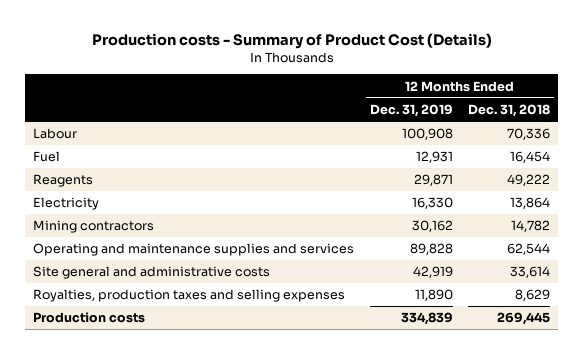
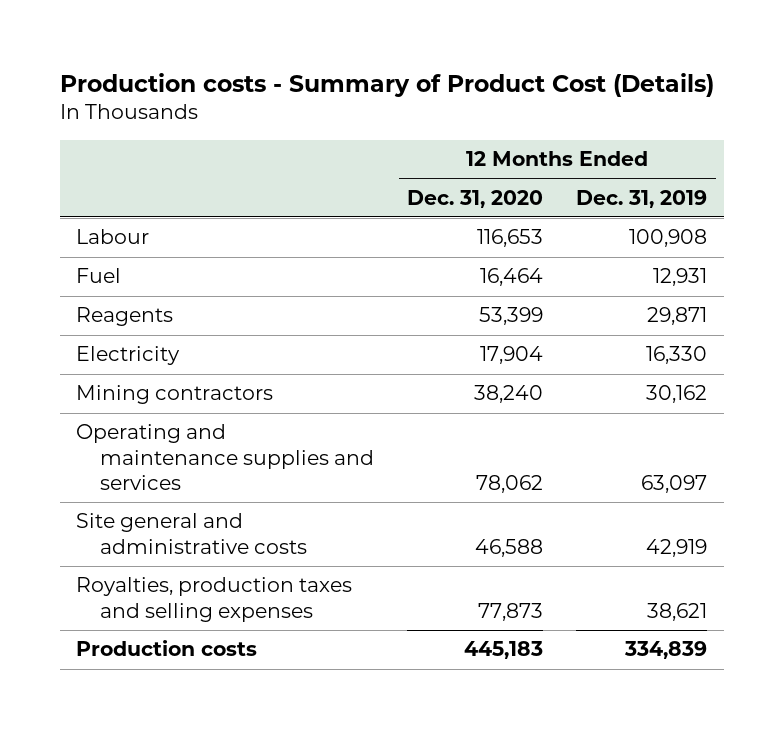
- | 12 Months Ended Dec. 31, 2019 | 12 Months Ended Dec. 31, 2018
+ | 12 Months Ended Dec. 31, 2020 | 12 Months Ended Dec. 31, 2019
- Operating and maintenance supplies and services | 89,828 | 62,544
+ Operating and maintenance supplies and services | 78,062 | 63,097
- Royalties, production taxes and selling expenses | 11,890 | 8,629
+ Royalties, production taxes and selling expenses | 77,873 | 38,621

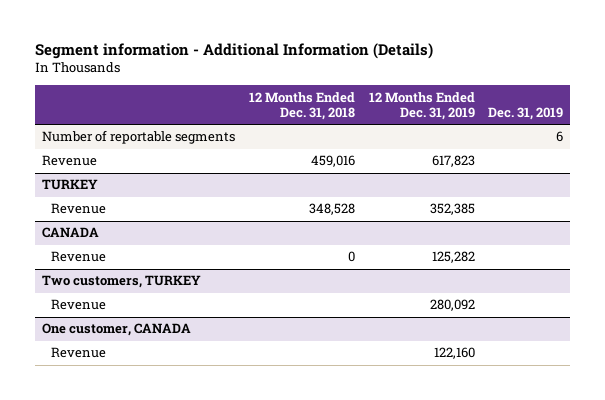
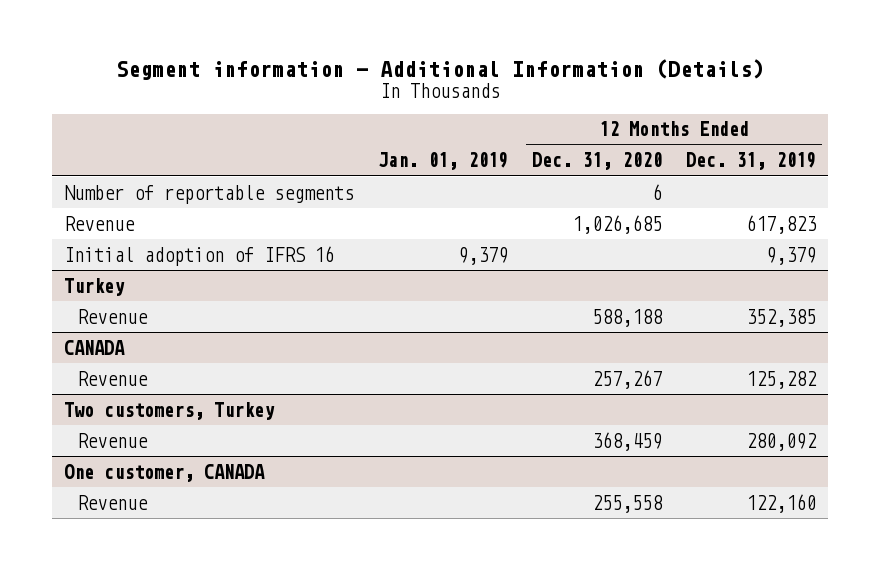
- | 12 Months Ended Dec. 31, 2018 | 12 Months Ended Dec. 31, 2019 | Dec. 31, 2019
+ | Jan. 01, 2019 | 12 Months Ended Dec. 31, 2020 | 12 Months Ended Dec. 31, 2019
- TURKEY
+ Initial adoption of IFRS 16 | 9,379 | | 9,379
+ Turkey
- Two customers, TURKEY
+ Two customers, Turkey

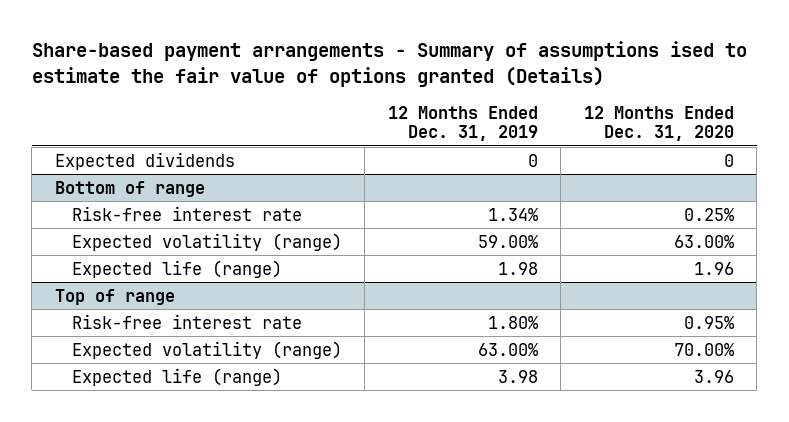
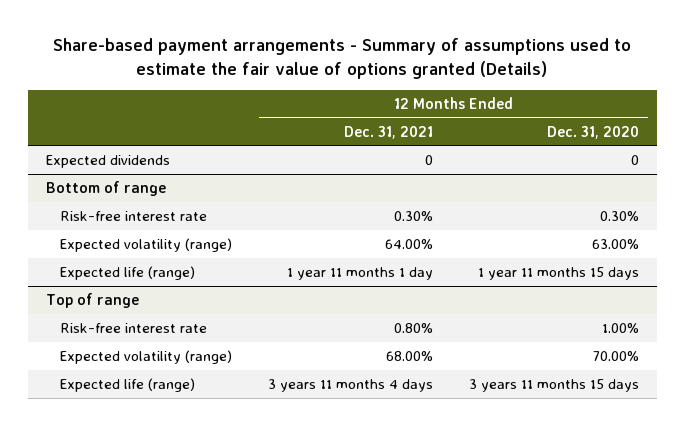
- Share-based payment arrangements - Summary of assumptions ised to estimate the fair value of options granted (Details)
+ Share-based payment arrangements - Summary of assumptions used to estimate the fair value of options granted (Details)
- | 12 Months Ended Dec. 31, 2019 | 12 Months Ended Dec. 31, 2020
+ | 12 Months Ended Dec. 31, 2021 | 12 Months Ended Dec. 31, 2020
@ Bottom of range
- Risk-free interest rate | 1.34% | 0.25%
+ Risk-free interest rate | 0.30% | 0.30%
- Expected life (range) | 1.98 | 1.96
+ Expected life (range) | 1 year 11 months 1 day | 1 year 11 months 15 days
@ Top of range
- Risk-free interest rate | 1.80% | 0.95%
+ Risk-free interest rate | 0.80% | 1.00%
- Expected life (range) | 3.98 | 3.96
+ Expected life (range) | 3 years 11 months 4 days | 3 years 11 months 15 days

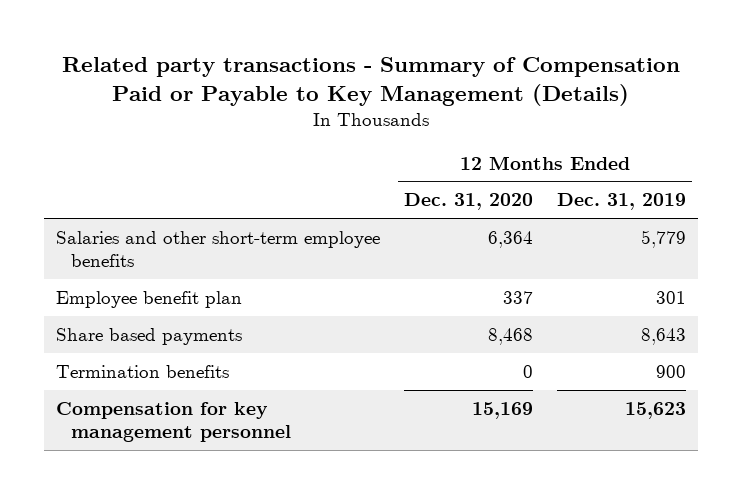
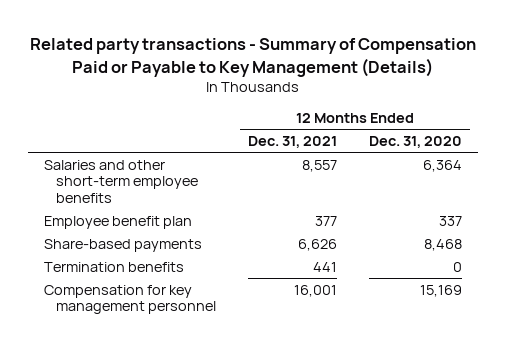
- | 12 Months Ended Dec. 31, 2020 | 12 Months Ended Dec. 31, 2019
+ | 12 Months Ended Dec. 31, 2021 | 12 Months Ended Dec. 31, 2020
- Share based payments | 8,468 | 8,643
+ Share-based payments | 6,626 | 8,468

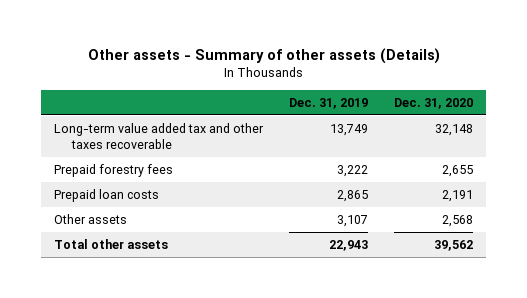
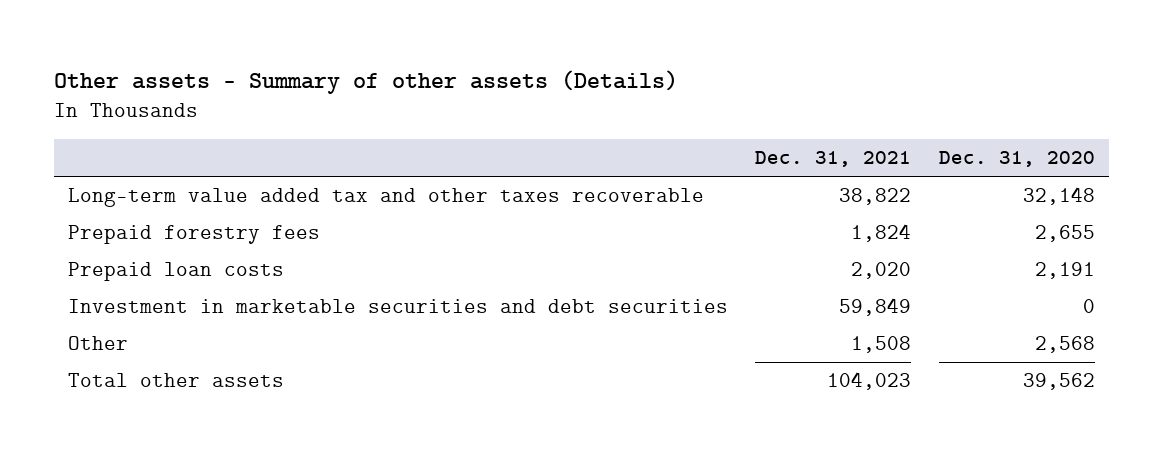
- | Dec. 31, 2019 | Dec. 31, 2020
+ | Dec. 31, 2021 | Dec. 31, 2020
- Other assets | 3,107 | 2,568
+ Investment in marketable securities and debt securities | 59,849 | 0
+ Other | 1,508 | 2,568

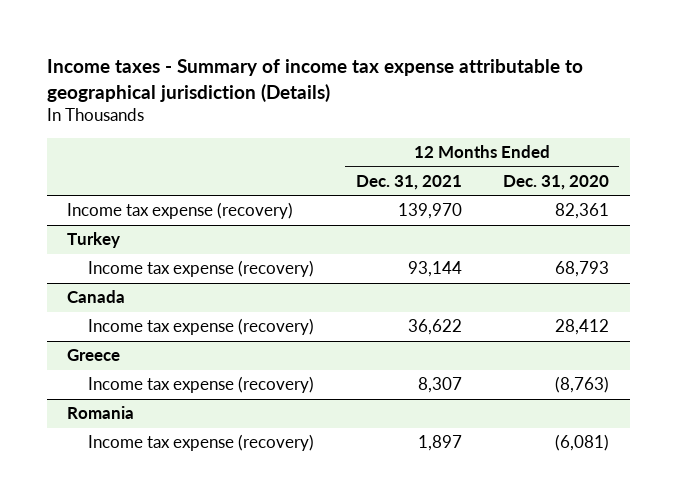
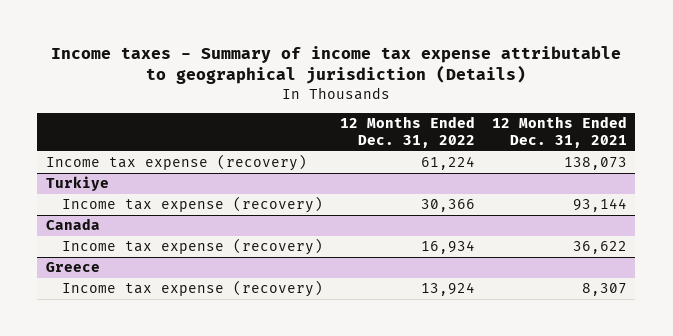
- | 12 Months Ended Dec. 31, 2021 | 12 Months Ended Dec. 31, 2020
+ | 12 Months Ended Dec. 31, 2022 | 12 Months Ended Dec. 31, 2021
- Income tax expense (recovery) | 139,970 | 82,361
- Turkey
+ Income tax expense (recovery) | 61,224 | 138,073
+ Turkiye
- Romania
- Income tax expense (recovery) | 1,897 | (6,081)

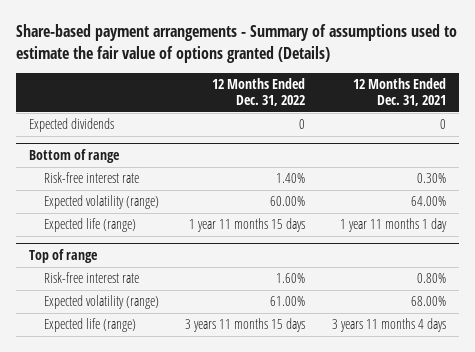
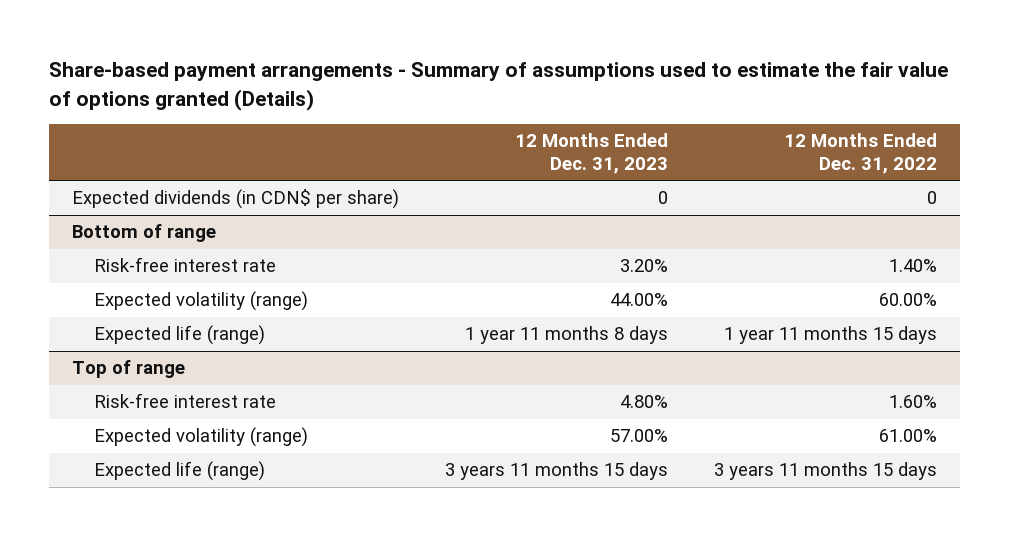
- | 12 Months Ended Dec. 31, 2022 | 12 Months Ended Dec. 31, 2021
+ | 12 Months Ended Dec. 31, 2023 | 12 Months Ended Dec. 31, 2022
- Expected dividends | 0 | 0
+ Expected dividends (in CDN$ per share) | 0 | 0

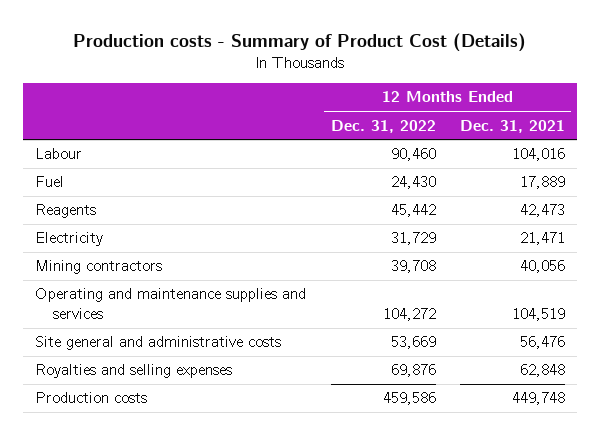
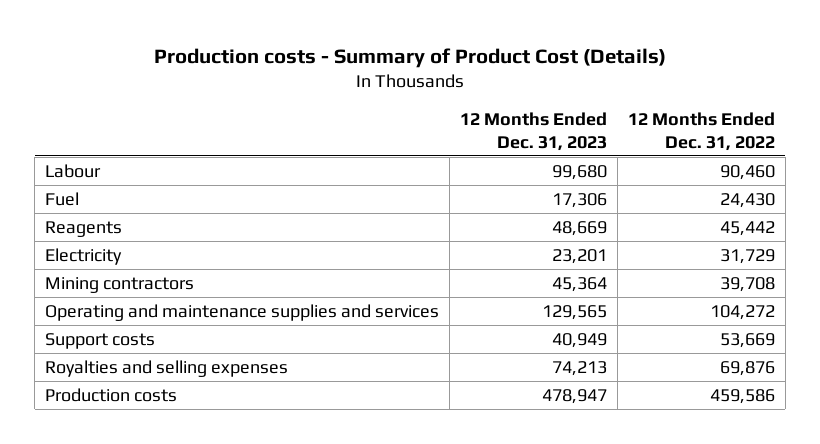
- | 12 Months Ended Dec. 31, 2022 | 12 Months Ended Dec. 31, 2021
+ | 12 Months Ended Dec. 31, 2023 | 12 Months Ended Dec. 31, 2022
- Site general and administrative costs | 53,669 | 56,476
+ Support costs | 40,949 | 53,669

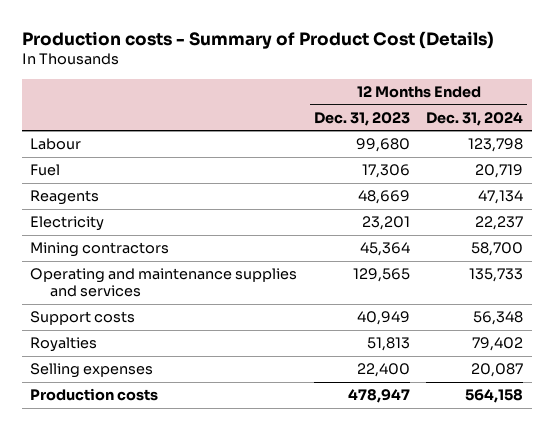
- | 12 Months Ended Dec. 31, 2023 | 12 Months Ended Dec. 31, 2022
+ | 12 Months Ended Dec. 31, 2023 | 12 Months Ended Dec. 31, 2024
- Royalties and selling expenses | 74,213 | 69,876
+ Royalties | 51,813 | 79,402
+ Selling expenses | 22,400 | 20,087

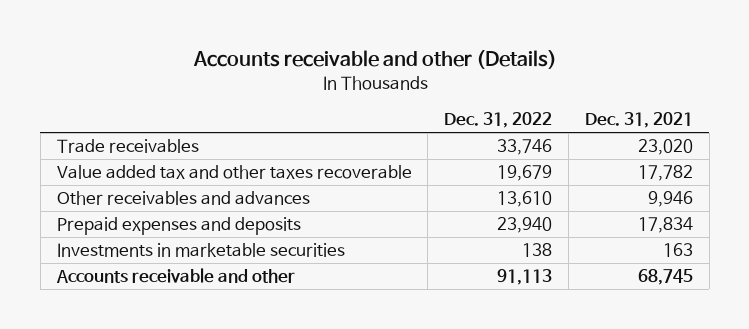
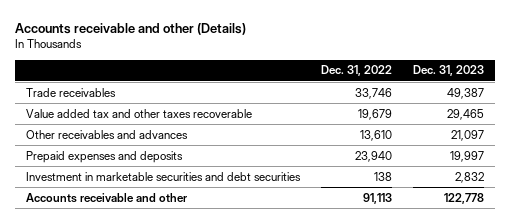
- | Dec. 31, 2022 | Dec. 31, 2021
+ | Dec. 31, 2022 | Dec. 31, 2023
- Investments in marketable securities | 138 | 163
+ Investment in marketable securities and debt securities | 138 | 2,832

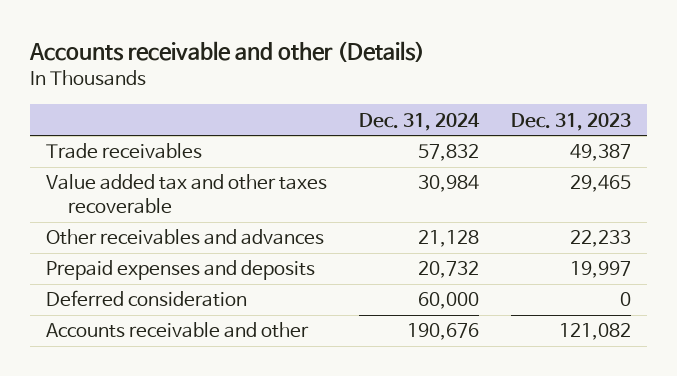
- | Dec. 31, 2022 | Dec. 31, 2023
+ | Dec. 31, 2024 | Dec. 31, 2023
- Other receivables and advances | 13,610 | 21,097
+ Other receivables and advances | 21,128 | 22,233
- Investment in marketable securities and debt securities | 138 | 2,832
- Accounts receivable and other | 91,113 | 122,778
+ Deferred consideration | 60,000 | 0
+ Accounts receivable and other | 190,676 | 121,082

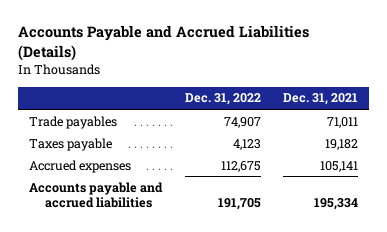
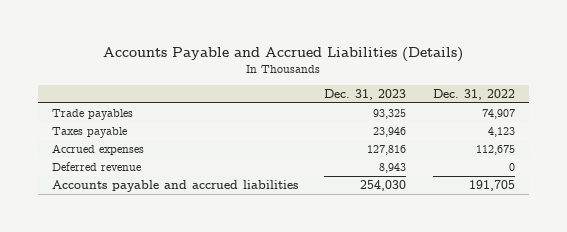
- | Dec. 31, 2022 | Dec. 31, 2021
+ | Dec. 31, 2023 | Dec. 31, 2022
+ Deferred revenue | 8,943 | 0

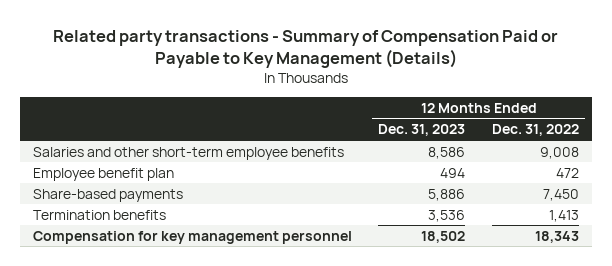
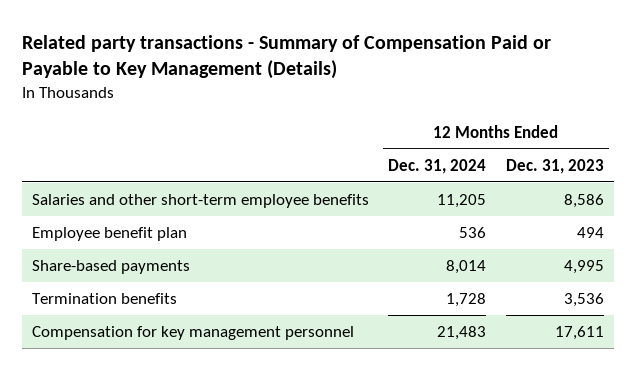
- | 12 Months Ended Dec. 31, 2023 | 12 Months Ended Dec. 31, 2022
+ | 12 Months Ended Dec. 31, 2024 | 12 Months Ended Dec. 31, 2023
- Share-based payments | 5,886 | 7,450
+ Share-based payments | 8,014 | 4,995
- Compensation for key management personnel | 18,502 | 18,343
+ Compensation for key management personnel | 21,483 | 17,611

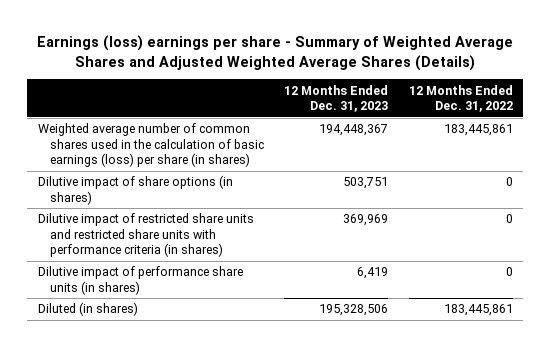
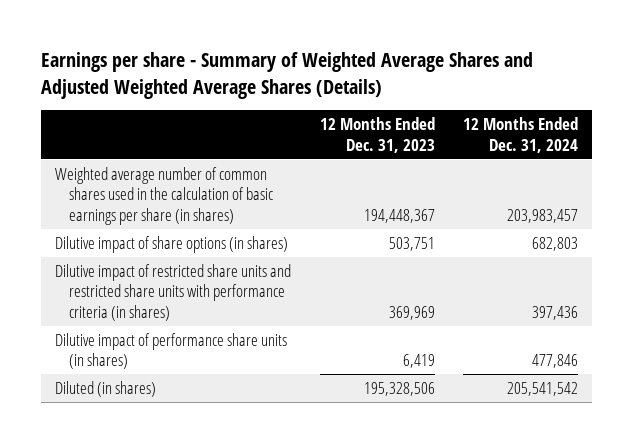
- Earnings (loss) earnings per share - Summary of Weighted Average Shares and Adjusted Weighted Average Shares (Details)
+ Earnings per share - Summary of Weighted Average Shares and Adjusted Weighted Average Shares (Details)
- | 12 Months Ended Dec. 31, 2023 | 12 Months Ended Dec. 31, 2022
+ | 12 Months Ended Dec. 31, 2023 | 12 Months Ended Dec. 31, 2024
- Weighted average number of common shares used in the calculation of basic earnings (loss) per share (in shares) | 194,448,367 | 183,445,861
+ Weighted average number of common shares used in the calculation of basic earnings per share (in shares) | 194,448,367 | 203,983,457

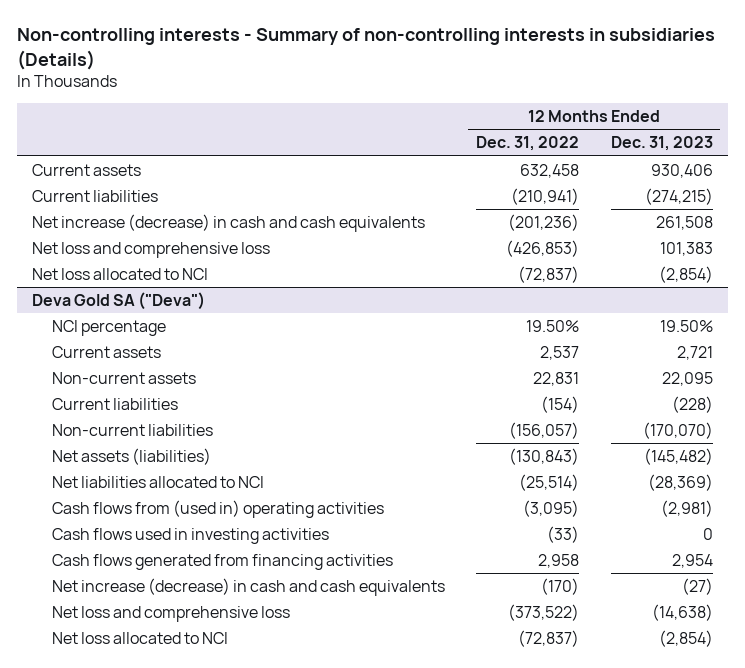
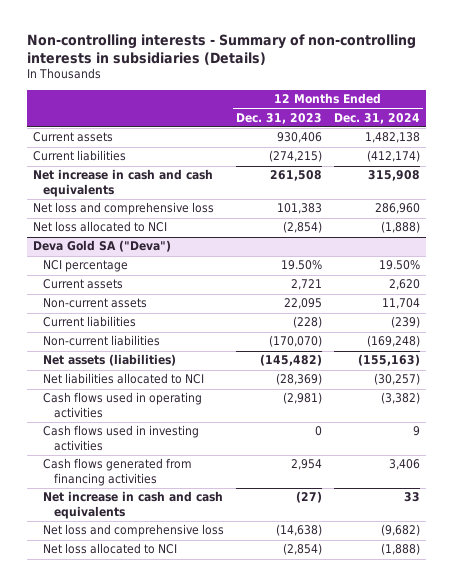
- | 12 Months Ended Dec. 31, 2022 | 12 Months Ended Dec. 31, 2023
+ | 12 Months Ended Dec. 31, 2023 | 12 Months Ended Dec. 31, 2024
- Net increase (decrease) in cash and cash equivalents | (201,236) | 261,508
+ Net increase in cash and cash equivalents | 261,508 | 315,908
@ Deva Gold SA ("Deva")
- Cash flows from (used in) operating activities | (3,095) | (2,981)
+ Cash flows used in operating activities | (2,981) | (3,382)
- Net increase (decrease) in cash and cash equivalents | (170) | (27)
+ Net increase in cash and cash equivalents | (27) | 33

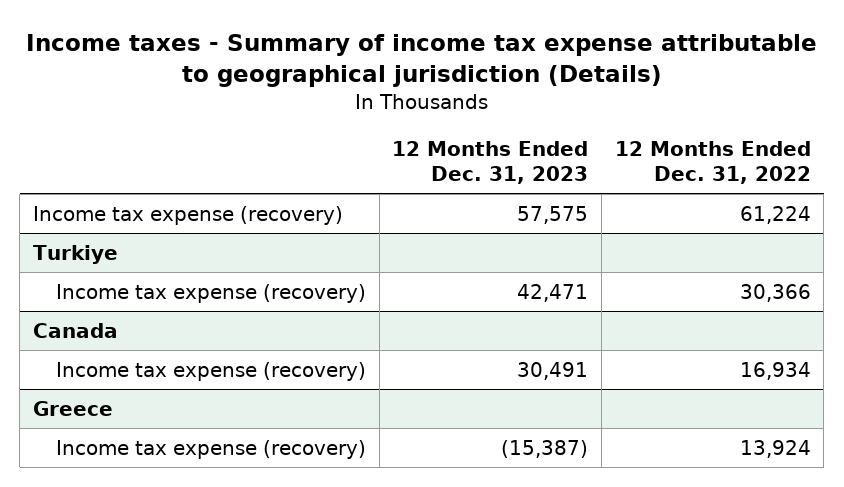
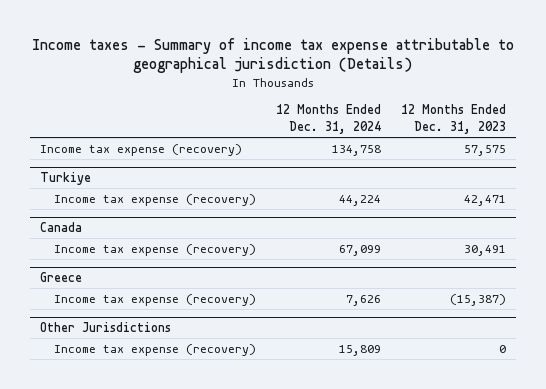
- | 12 Months Ended Dec. 31, 2023 | 12 Months Ended Dec. 31, 2022
+ | 12 Months Ended Dec. 31, 2024 | 12 Months Ended Dec. 31, 2023
+ Other Jurisdictions
+ Income tax expense (recovery) | 15,809 | 0

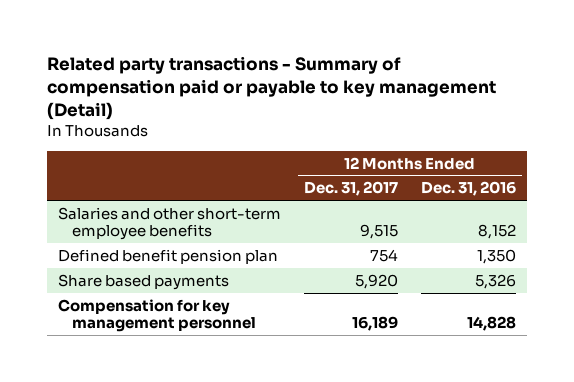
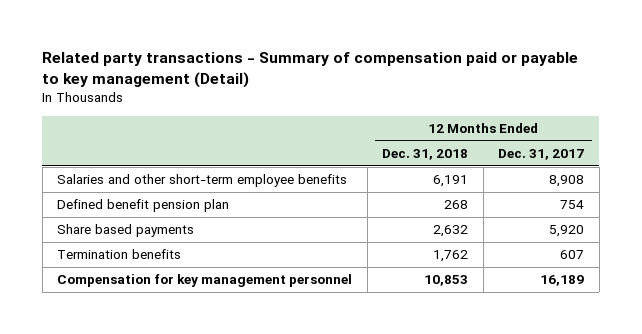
- | 12 Months Ended Dec. 31, 2017 | 12 Months Ended Dec. 31, 2016
+ | 12 Months Ended Dec. 31, 2018 | 12 Months Ended Dec. 31, 2017
- Salaries and other short-term employee benefits | 9,515 | 8,152
+ Salaries and other short-term employee benefits | 6,191 | 8,908
+ Termination benefits | 1,762 | 607

